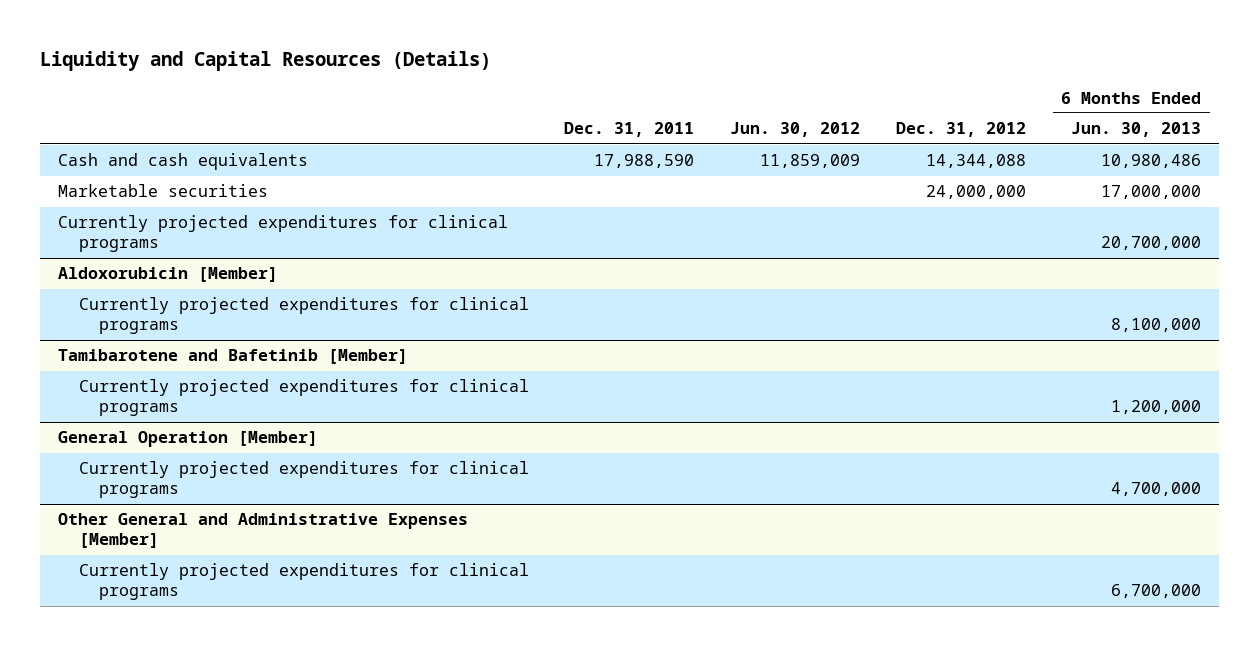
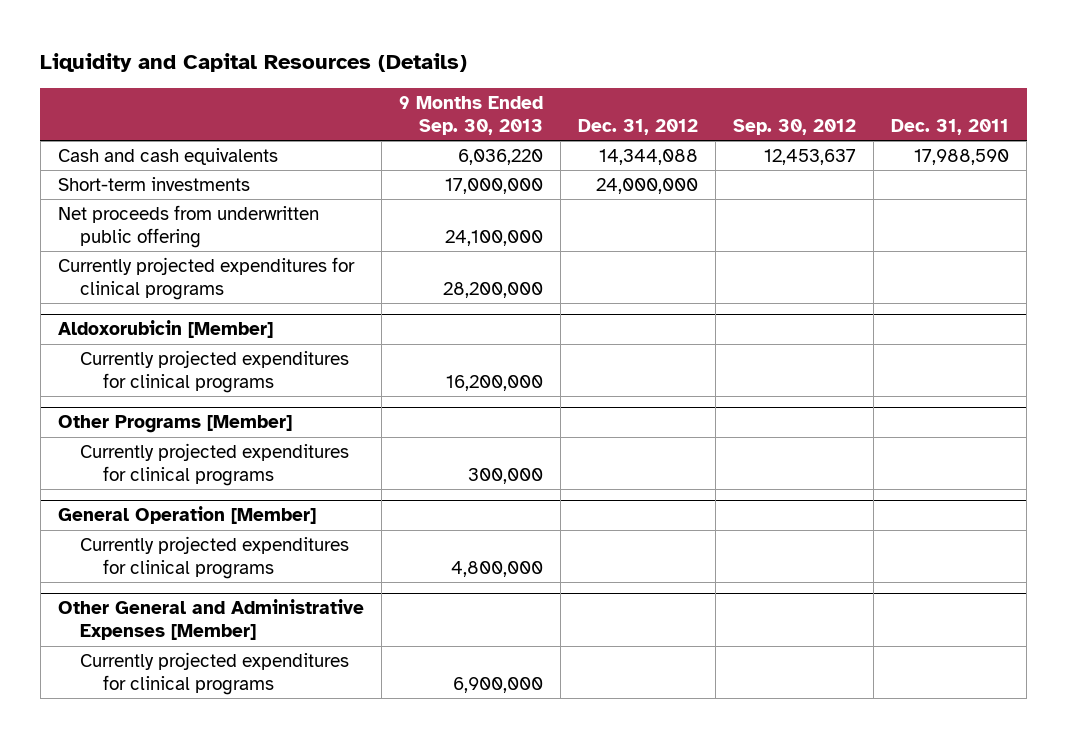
- | Dec. 31, 2011 | Jun. 30, 2012 | Dec. 31, 2012 | 6 Months Ended Jun. 30, 2013
+ | 9 Months Ended Sep. 30, 2013 | Dec. 31, 2012 | Sep. 30, 2012 | Dec. 31, 2011
- Marketable securities | | | 24,000,000 | 17,000,000
+ Short-term investments | 17,000,000 | 24,000,000 | |
+ Net proceeds from underwritten public offering | 24,100,000 | | |
- Tamibarotene and Bafetinib [Member]
- Currently projected expenditures for clinical programs | | | | 1,200,000
+ Other Programs [Member]
+ Currently projected expenditures for clinical programs | 300,000 | | |

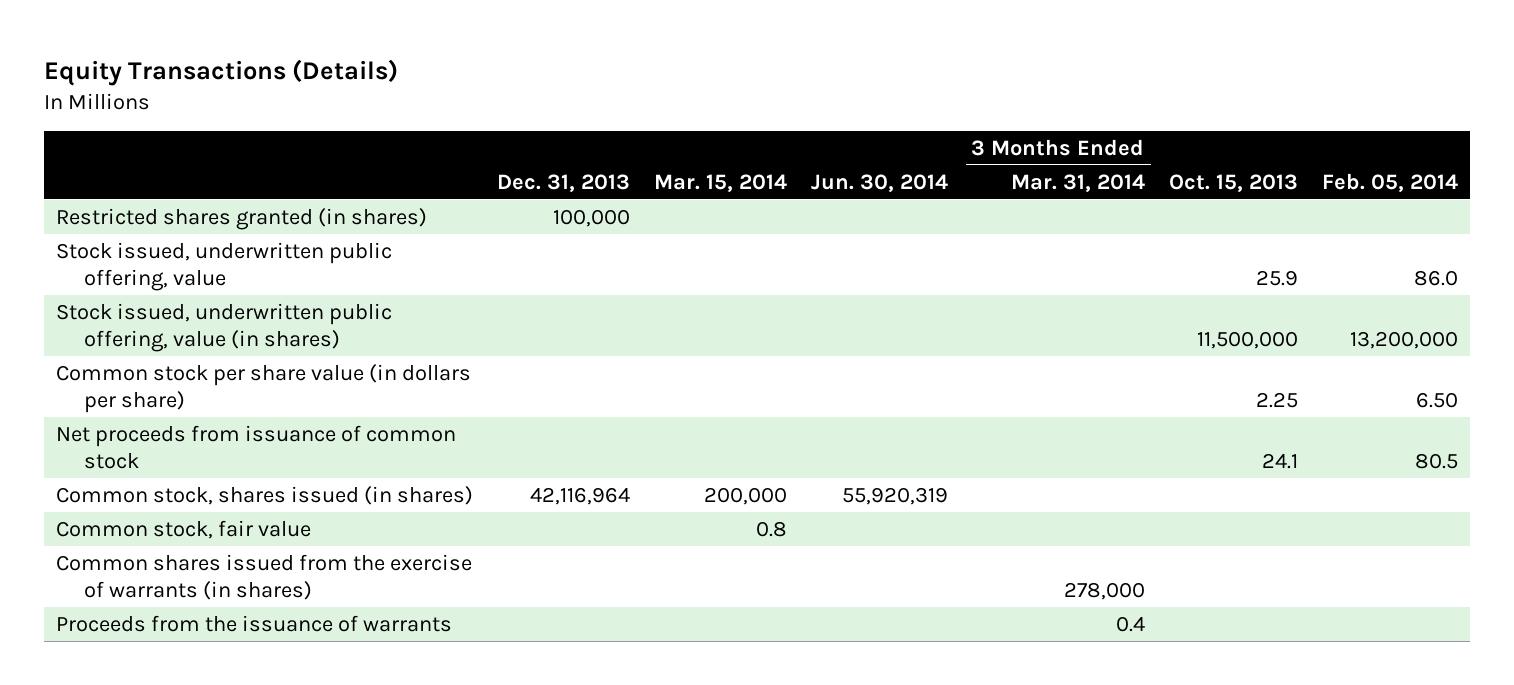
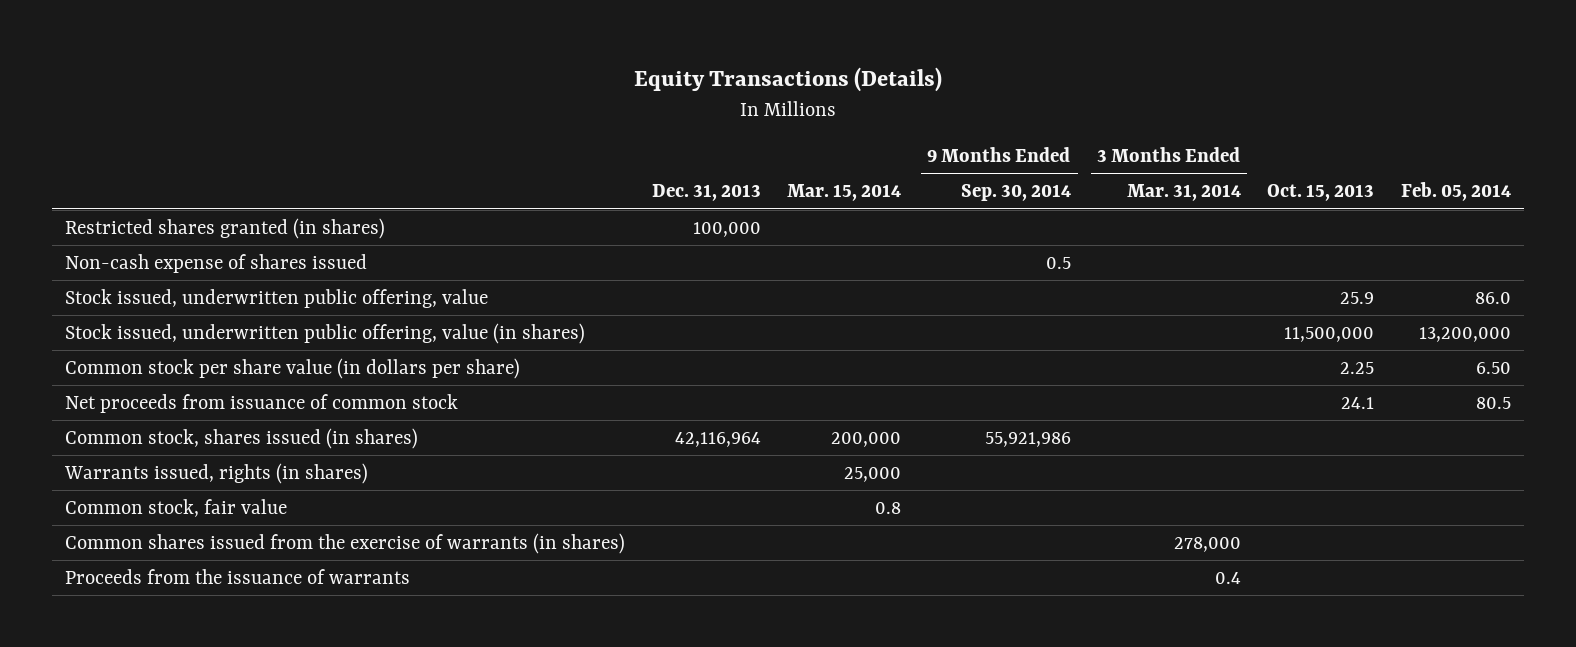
- | Dec. 31, 2013 | Mar. 15, 2014 | Jun. 30, 2014 | 3 Months Ended Mar. 31, 2014 | Oct. 15, 2013 | Feb. 05, 2014
+ | Dec. 31, 2013 | Mar. 15, 2014 | 9 Months Ended Sep. 30, 2014 | 3 Months Ended Mar. 31, 2014 | Oct. 15, 2013 | Feb. 05, 2014
+ Non-cash expense of shares issued | | | 0.5 | | |
+ Warrants issued, rights (in shares) | | 25,000 | | | |

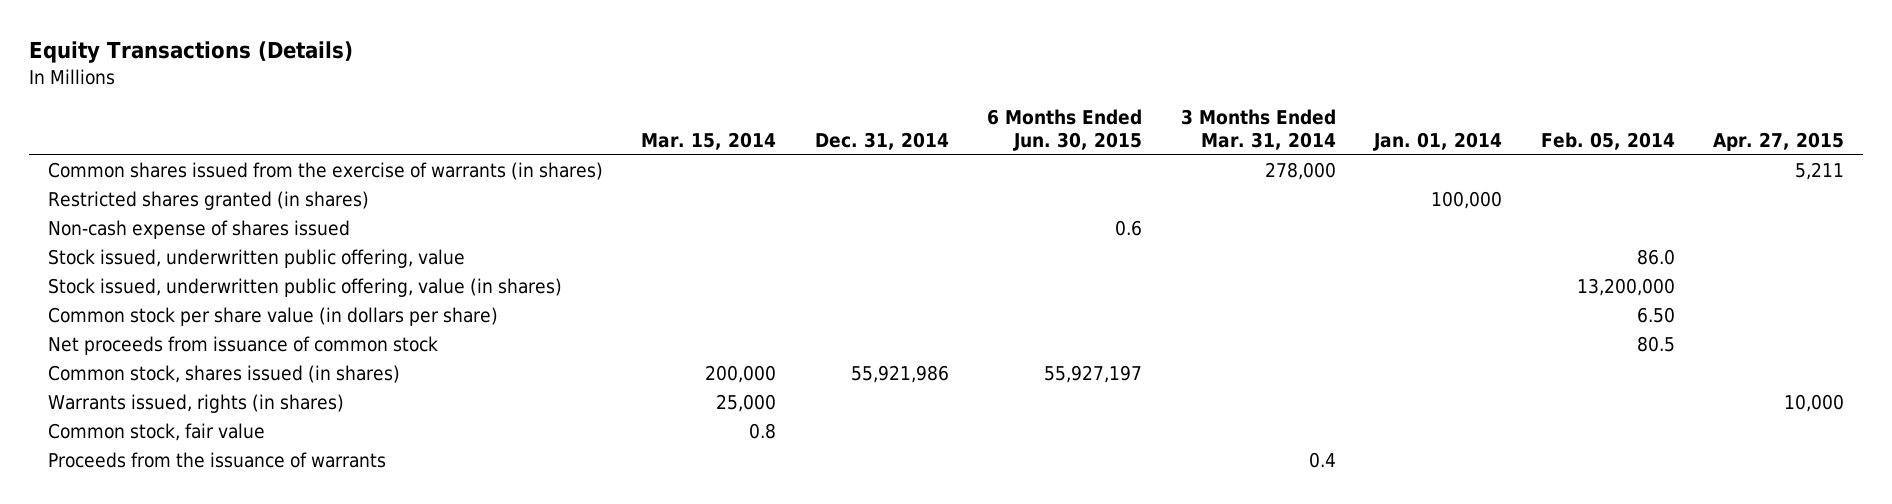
- | Dec. 31, 2013 | Mar. 15, 2014 | 9 Months Ended Sep. 30, 2014 | 3 Months Ended Mar. 31, 2014 | Oct. 15, 2013 | Feb. 05, 2014
+ | Mar. 15, 2014 | Dec. 31, 2014 | 6 Months Ended Jun. 30, 2015 | 3 Months Ended Mar. 31, 2014 | Jan. 01, 2014 | Feb. 05, 2014 | Apr. 27, 2015
moved up: Common shares issued from the exercise of warrants (in shares) | | | | 278,000 | | | 5,211

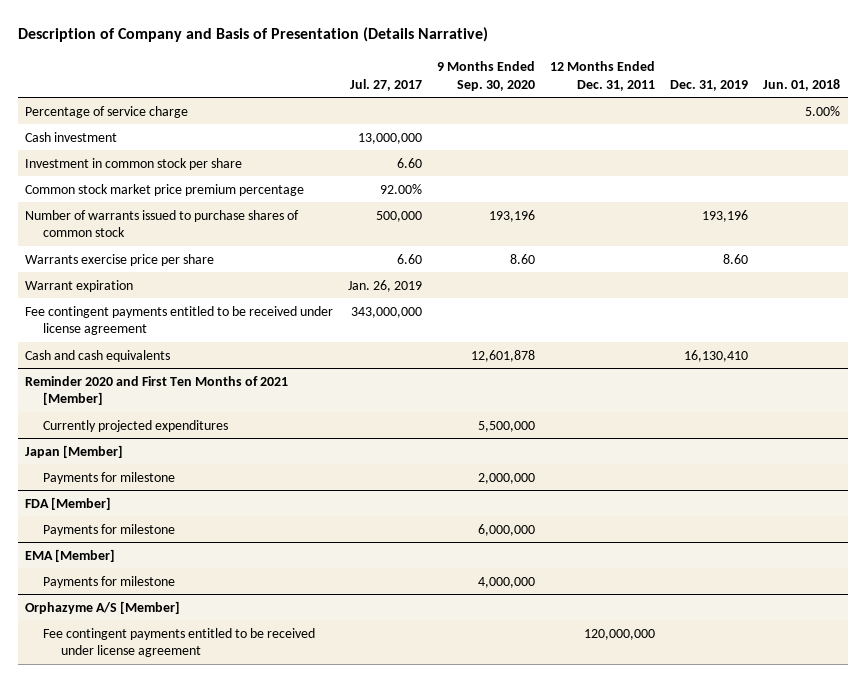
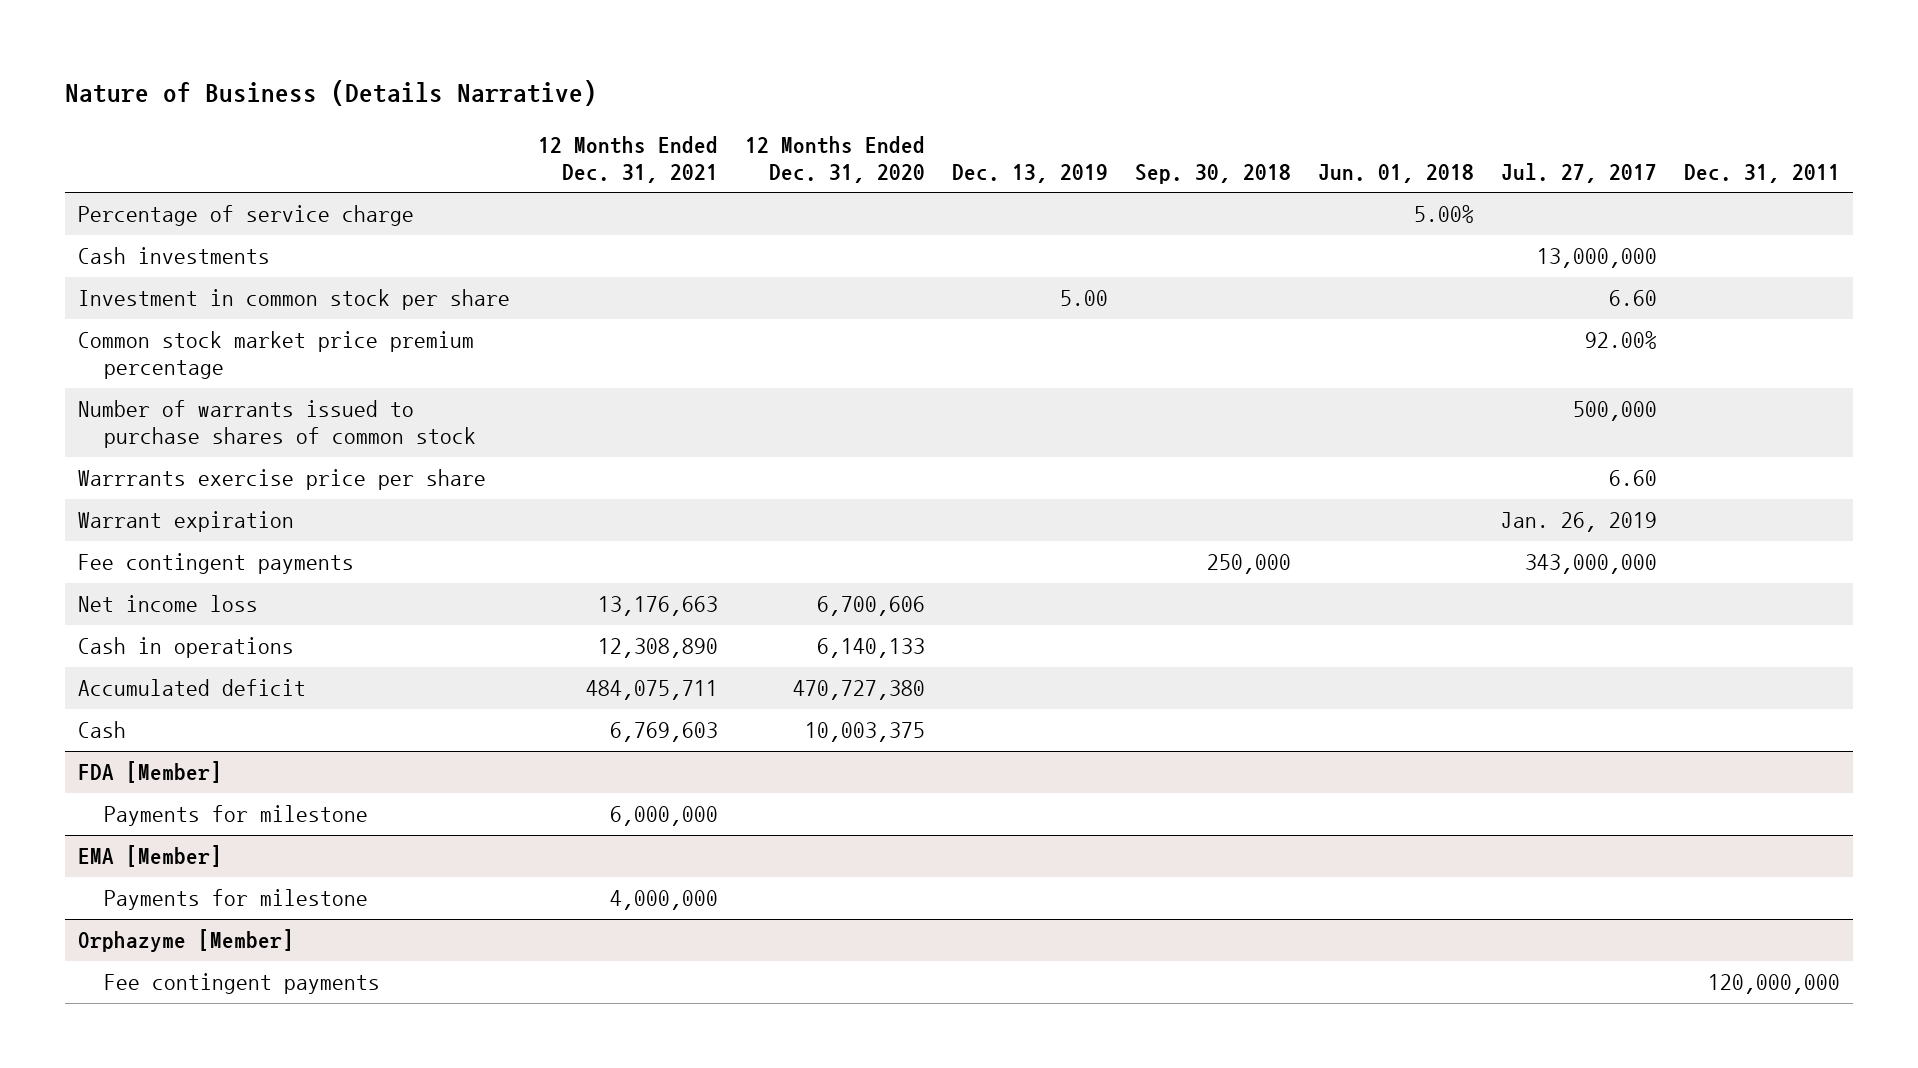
- Description of Company and Basis of Presentation (Details Narrative)
+ Nature of Business (Details Narrative)
- | Jul. 27, 2017 | 9 Months Ended Sep. 30, 2020 | 12 Months Ended Dec. 31, 2011 | Dec. 31, 2019 | Jun. 01, 2018
+ | 12 Months Ended Dec. 31, 2021 | 12 Months Ended Dec. 31, 2020 | Dec. 13, 2019 | Sep. 30, 2018 | Jun. 01, 2018 | Jul. 27, 2017 | Dec. 31, 2011
- Cash investment | 13,000,000 | | | |
+ Cash investments | | | | | | 13,000,000 |
- Warrants exercise price per share | 6.60 | 8.60 | | 8.60 |
+ Warrrants exercise price per share | | | | | | 6.60 |
- Fee contingent payments entitled to be received under license agreement | 343,000,000 | | | |
- Cash and cash equivalents | | 12,601,878 | | 16,130,410 |
- Reminder 2020 and First Ten Months of 2021 [Member]
- Currently projected expenditures | | 5,500,000 | | |
- Japan [Member]
- Payments for milestone | | 2,000,000 | | |
+ Fee contingent payments | | | | 250,000 | | 343,000,000 |
+ Net income loss | 13,176,663 | 6,700,606 | | | | |
+ Cash in operations | 12,308,890 | 6,140,133 | | | | |
+ Accumulated deficit | 484,075,711 | 470,727,380 | | | | |
+ Cash | 6,769,603 | 10,003,375 | | | | |
- Orphazyme A/S [Member]
- Fee contingent payments entitled to be received under license agreement | | | 120,000,000 | |
+ Orphazyme [Member]
+ Fee contingent payments | | | | | | | 120,000,000

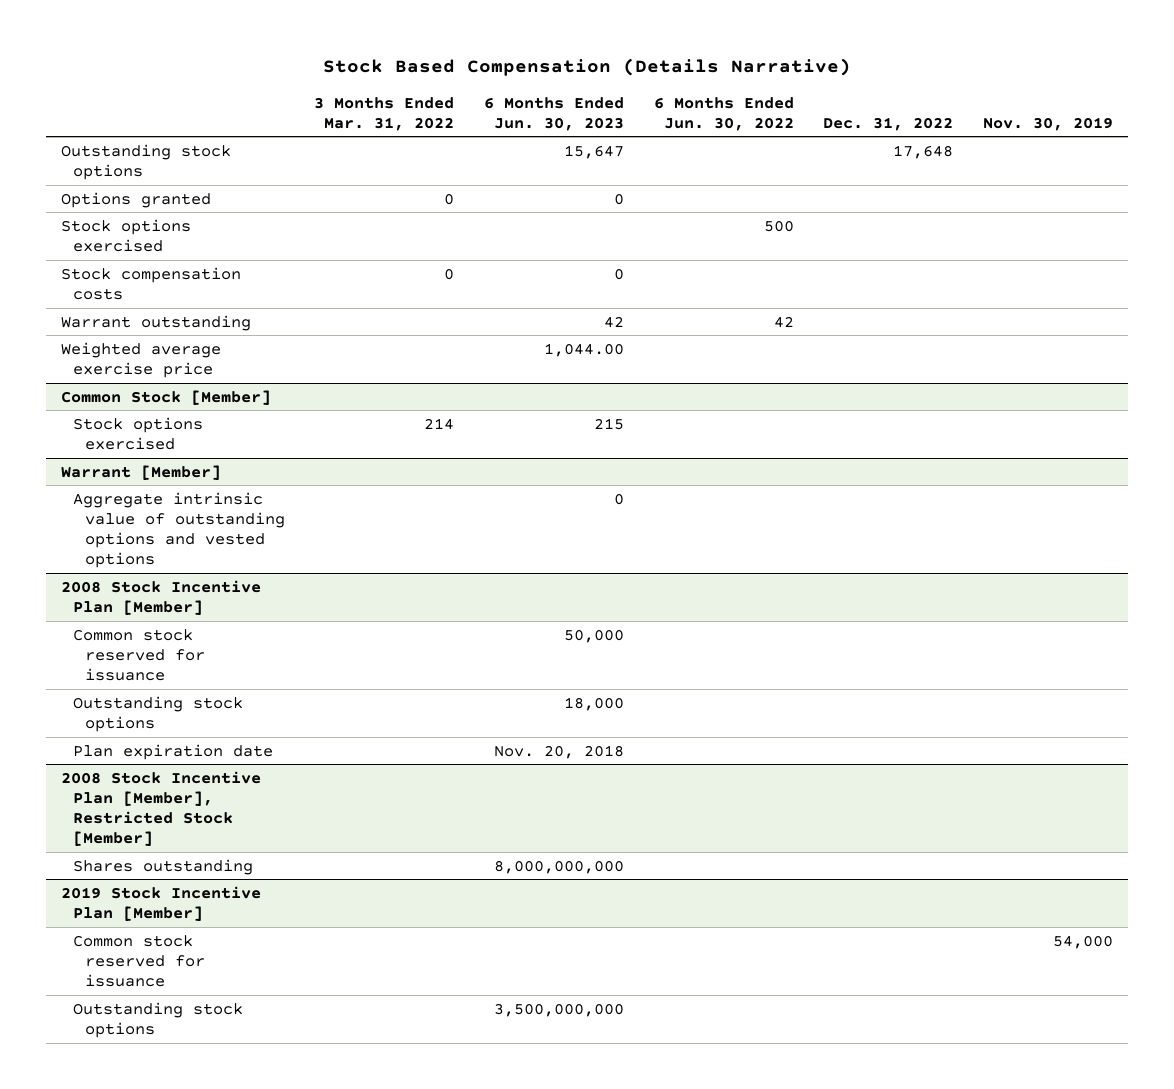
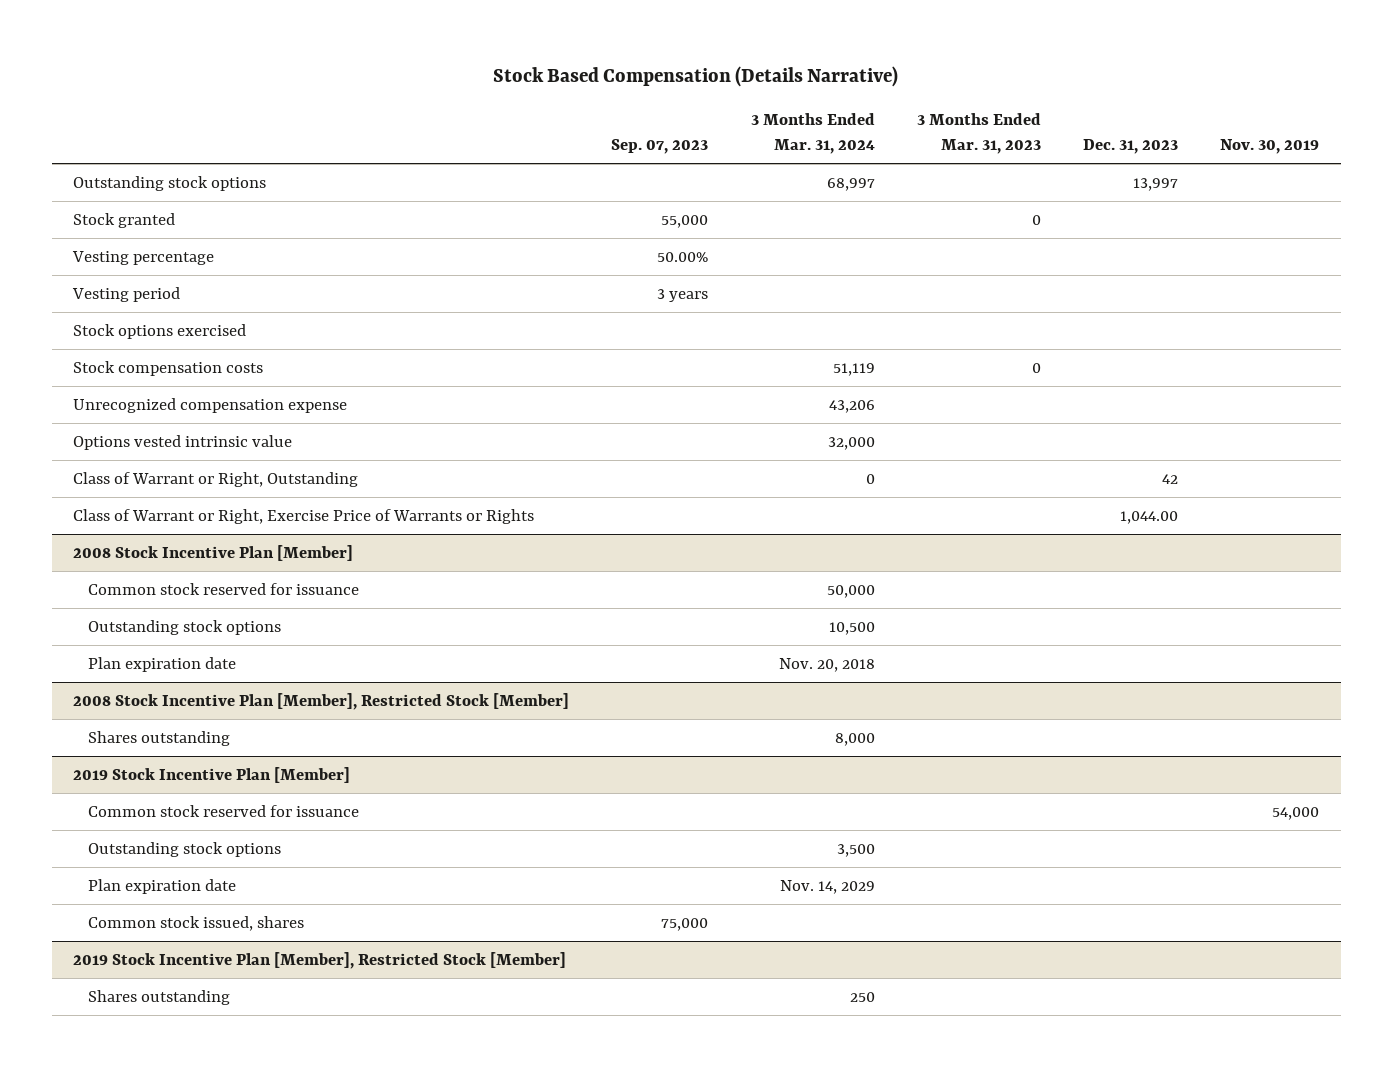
- | 3 Months Ended Mar. 31, 2022 | 6 Months Ended Jun. 30, 2023 | 6 Months Ended Jun. 30, 2022 | Dec. 31, 2022 | Nov. 30, 2019
+ | Sep. 07, 2023 | 3 Months Ended Mar. 31, 2024 | 3 Months Ended Mar. 31, 2023 | Dec. 31, 2023 | Nov. 30, 2019
- Options granted | 0 | 0 | | |
+ Stock granted | 55,000 | | 0 | |
+ Vesting percentage | 50.00% | | | |
+ Vesting period | 3 years | | | |
- Warrant outstanding | | 42 | 42 | |
- Weighted average exercise price | | 1,044.00 | | |
- Common Stock [Member]
- Stock options exercised | 214 | 215 | | |
- Warrant [Member]
- Aggregate intrinsic value of outstanding options and vested options | | 0 | | |
+ Unrecognized compensation expense | | 43,206 | | |
+ Options vested intrinsic value | | 32,000 | | |
+ Class of Warrant or Right, Outstanding | | 0 | | 42 |
+ Class of Warrant or Right, Exercise Price of Warrants or Rights | | | | 1,044.00 |
@ 2019 Stock Incentive Plan [Member]
+ Plan expiration date | | Nov. 14, 2029 | | |
+ Common stock issued, shares | 75,000 | | | |
+ 2019 Stock Incentive Plan [Member], Restricted Stock [Member]
+ Shares outstanding | | 250 | | |

